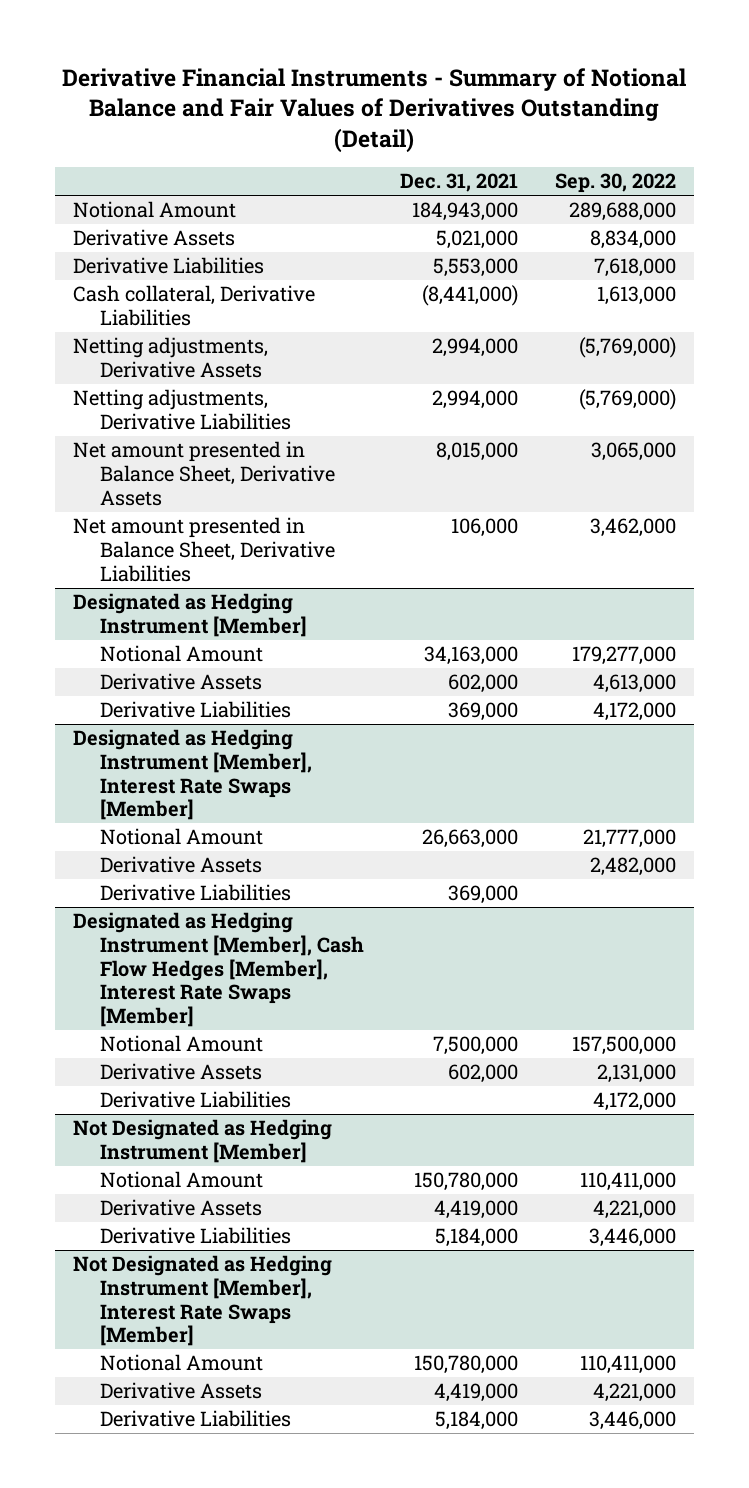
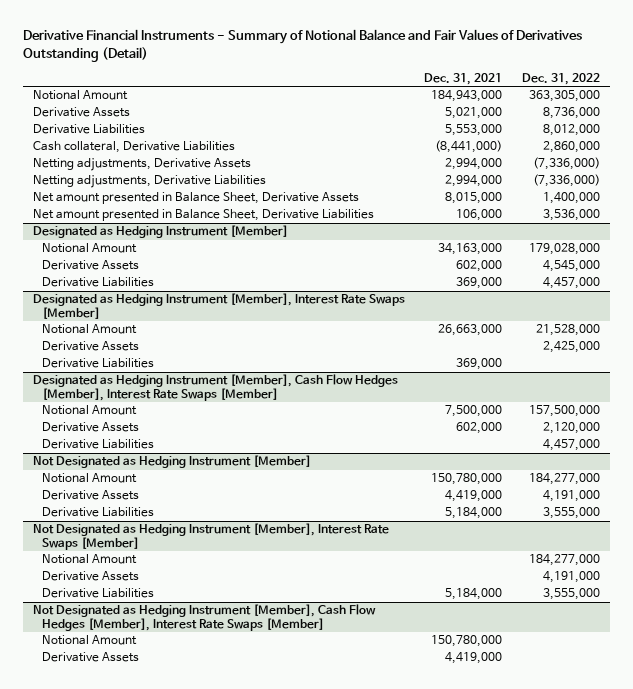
- | Dec. 31, 2021 | Sep. 30, 2022
+ | Dec. 31, 2021 | Dec. 31, 2022
@ Not Designated as Hedging Instrument [Member], Interest Rate Swaps [Member]
+ Notional Amount | | 184,277,000
+ Derivative Assets | | 4,191,000
moved up: Derivative Liabilities | 5,184,000 | 3,555,000
+ Not Designated as Hedging Instrument [Member], Cash Flow Hedges [Member], Interest Rate Swaps [Member]

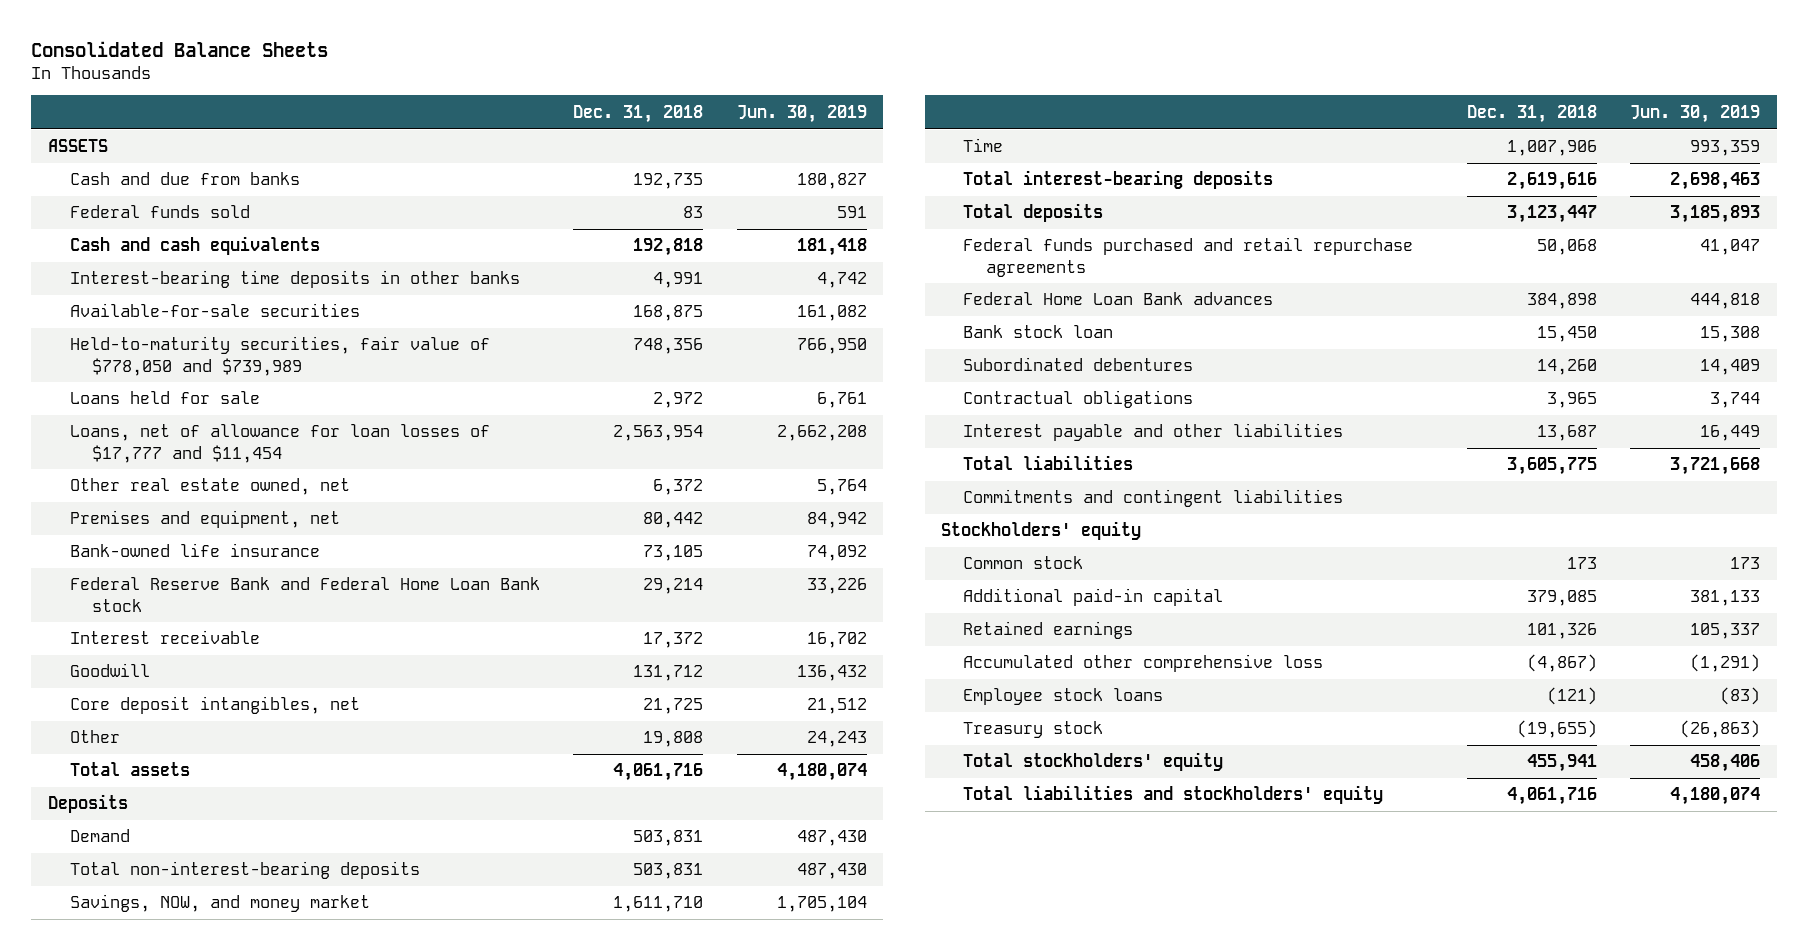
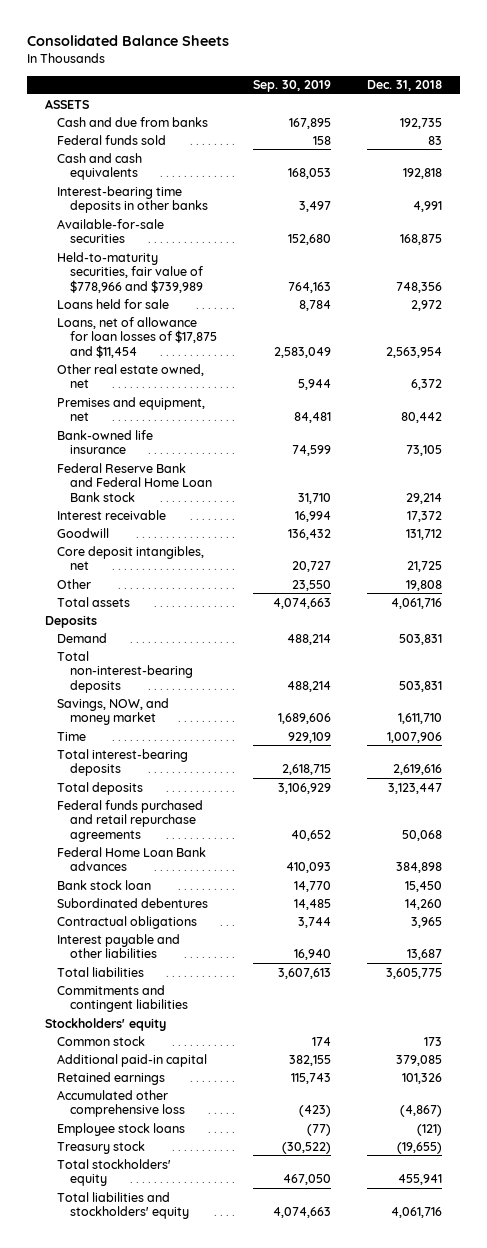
- | Dec. 31, 2018 | Jun. 30, 2019
+ | Sep. 30, 2019 | Dec. 31, 2018
- Held-to-maturity securities, fair value of $778,050 and $739,989 | 748,356 | 766,950
+ Held-to-maturity securities, fair value of $778,966 and $739,989 | 764,163 | 748,356
- Loans, net of allowance for loan losses of $17,777 and $11,454 | 2,563,954 | 2,662,208
+ Loans, net of allowance for loan losses of $17,875 and $11,454 | 2,583,049 | 2,563,954

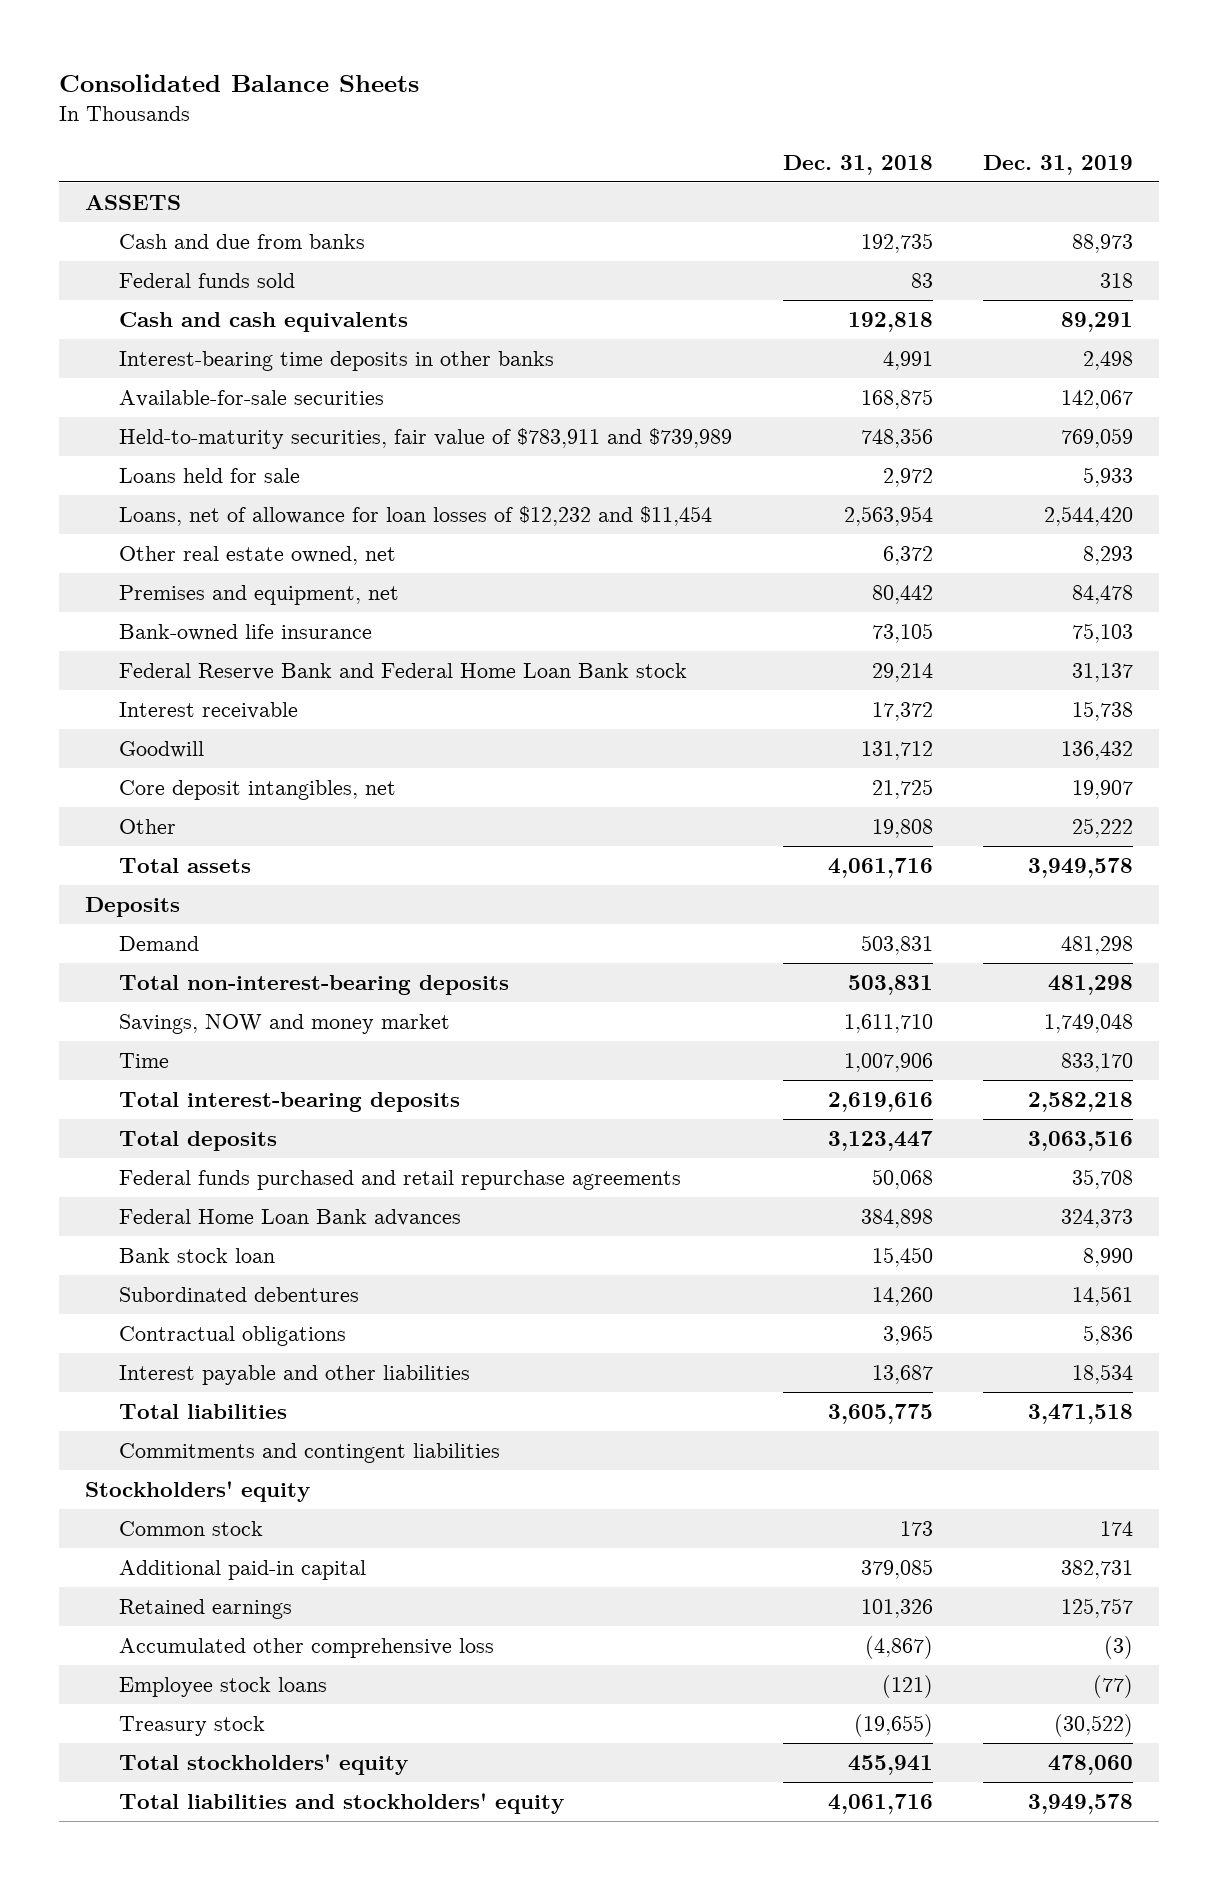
- | Sep. 30, 2019 | Dec. 31, 2018
+ | Dec. 31, 2018 | Dec. 31, 2019
- Held-to-maturity securities, fair value of $778,966 and $739,989 | 764,163 | 748,356
+ Held-to-maturity securities, fair value of $783,911 and $739,989 | 748,356 | 769,059
- Loans, net of allowance for loan losses of $17,875 and $11,454 | 2,583,049 | 2,563,954
+ Loans, net of allowance for loan losses of $12,232 and $11,454 | 2,563,954 | 2,544,420
- Savings, NOW, and money market | 1,689,606 | 1,611,710
+ Savings, NOW and money market | 1,611,710 | 1,749,048

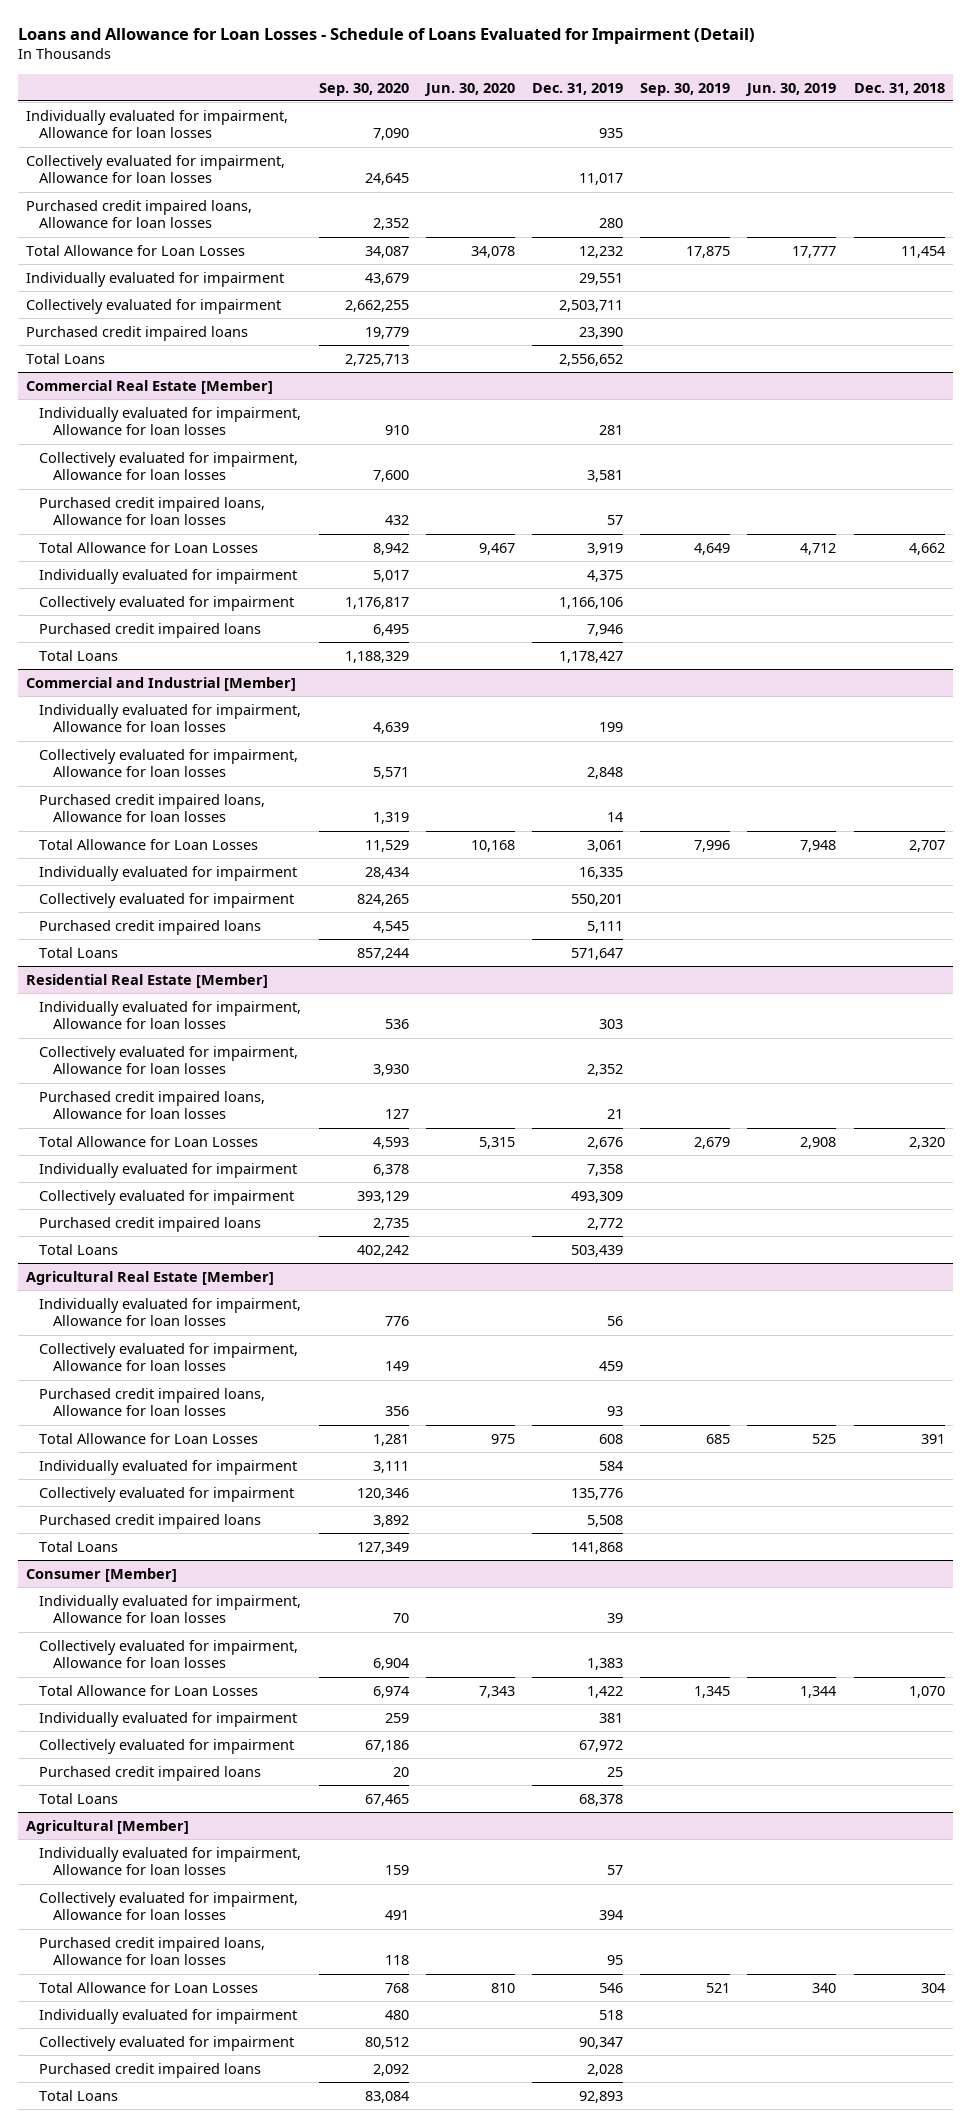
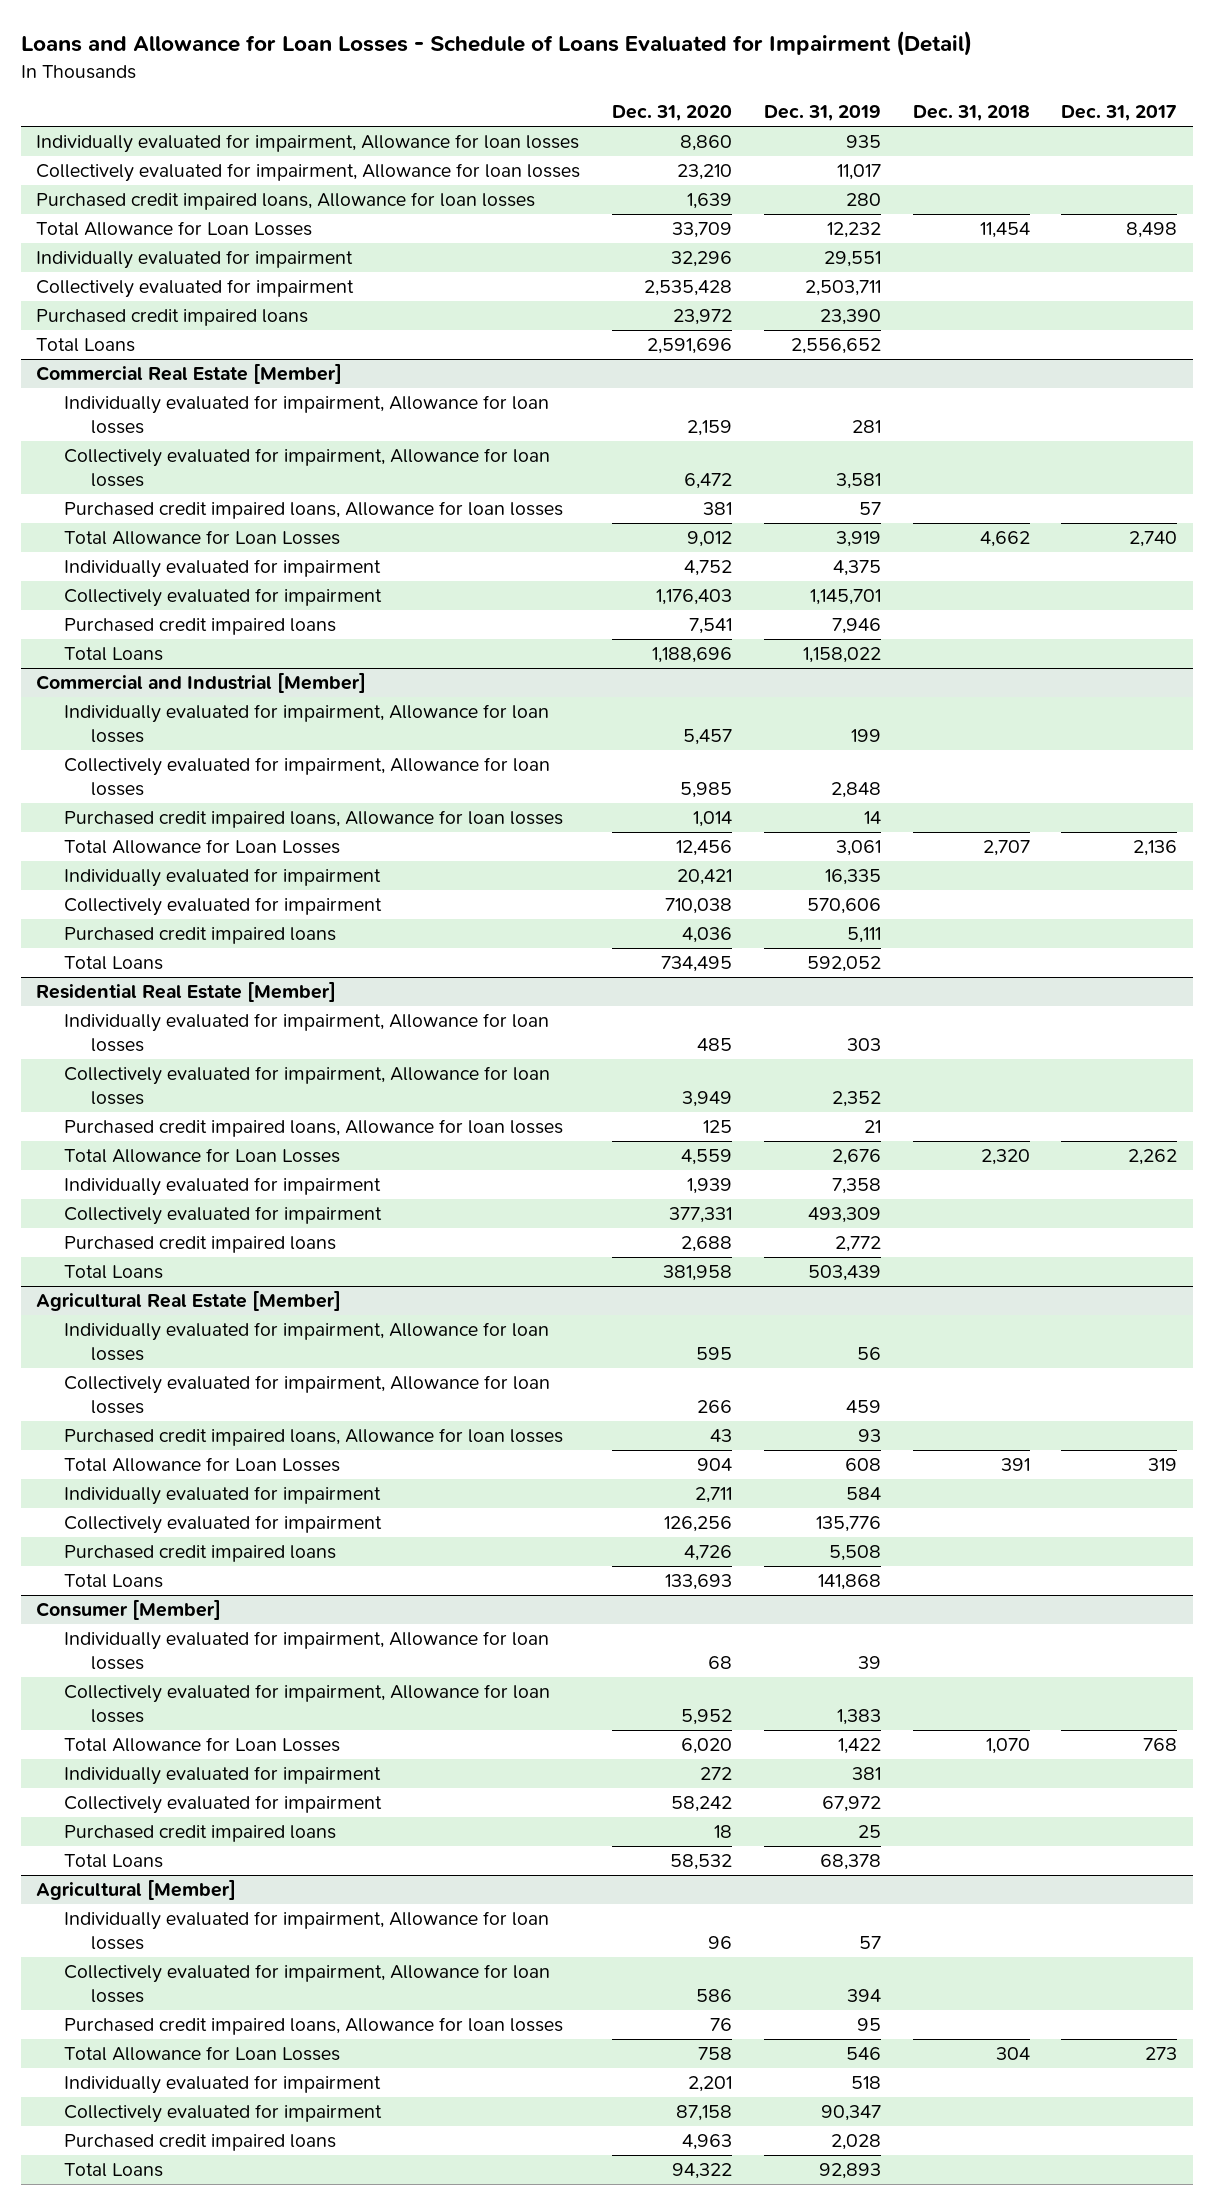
- | Sep. 30, 2020 | Jun. 30, 2020 | Dec. 31, 2019 | Sep. 30, 2019 | Jun. 30, 2019 | Dec. 31, 2018
+ | Dec. 31, 2020 | Dec. 31, 2019 | Dec. 31, 2018 | Dec. 31, 2017
@ Commercial Real Estate [Member]
- Collectively evaluated for impairment | 1,176,817 | | 1,166,106 | | |
+ Collectively evaluated for impairment | 1,176,403 | 1,145,701 | |
- Total Loans | 1,188,329 | | 1,178,427 | | |
+ Total Loans | 1,188,696 | 1,158,022 | |
@ Commercial and Industrial [Member]
- Collectively evaluated for impairment | 824,265 | | 550,201 | | |
+ Collectively evaluated for impairment | 710,038 | 570,606 | |
- Total Loans | 857,244 | | 571,647 | | |
+ Total Loans | 734,495 | 592,052 | |

